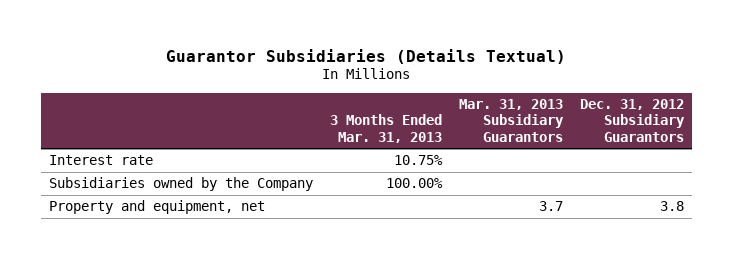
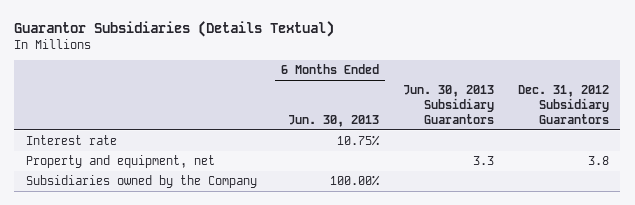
- | 3 Months Ended Mar. 31, 2013 | Mar. 31, 2013 Subsidiary Guarantors | Dec. 31, 2012 Subsidiary Guarantors
+ | 6 Months Ended Jun. 30, 2013 | Jun. 30, 2013 Subsidiary Guarantors | Dec. 31, 2012 Subsidiary Guarantors
moved down: Subsidiaries owned by the Company | 100.00% | |

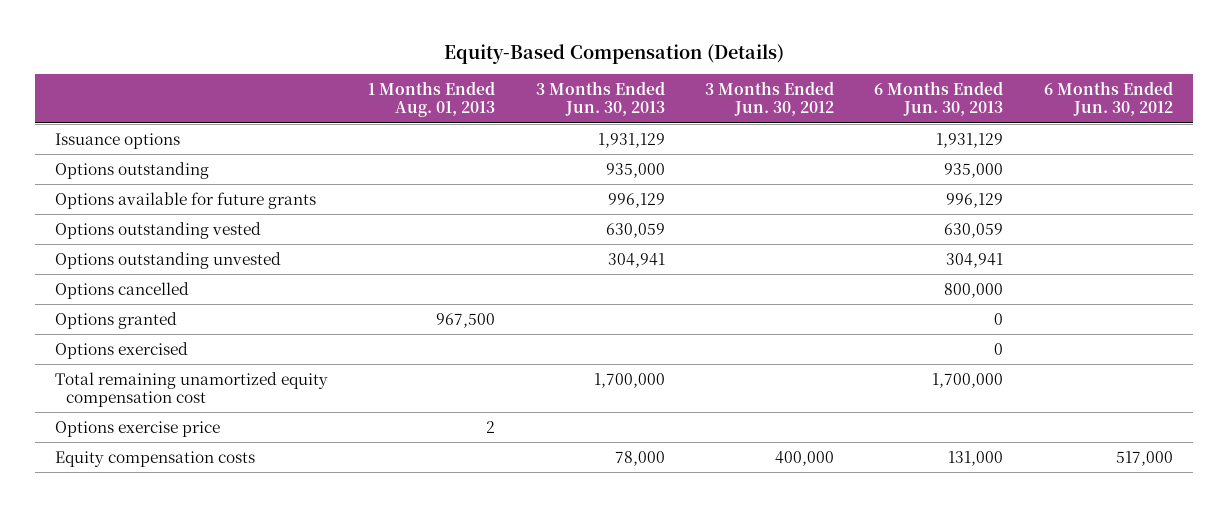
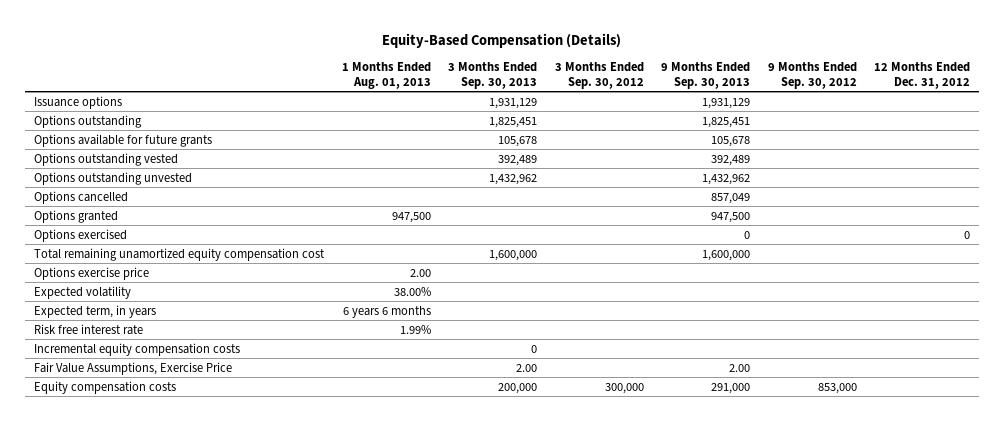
- | 1 Months Ended Aug. 01, 2013 | 3 Months Ended Jun. 30, 2013 | 3 Months Ended Jun. 30, 2012 | 6 Months Ended Jun. 30, 2013 | 6 Months Ended Jun. 30, 2012
+ | 1 Months Ended Aug. 01, 2013 | 3 Months Ended Sep. 30, 2013 | 3 Months Ended Sep. 30, 2012 | 9 Months Ended Sep. 30, 2013 | 9 Months Ended Sep. 30, 2012 | 12 Months Ended Dec. 31, 2012
- Options granted | 967,500 | | | 0 |
+ Options granted | 947,500 | | | 947,500 | |
- Options exercise price | 2 | | | |
+ Options exercise price | 2.00 | | | | |
+ Expected volatility | 38.00% | | | | |
+ Expected term, in years | 6 years 6 months | | | | |
+ Risk free interest rate | 1.99% | | | | |
+ Incremental equity compensation costs | | 0 | | | |
+ Fair Value Assumptions, Exercise Price | | 2.00 | | 2.00 | |

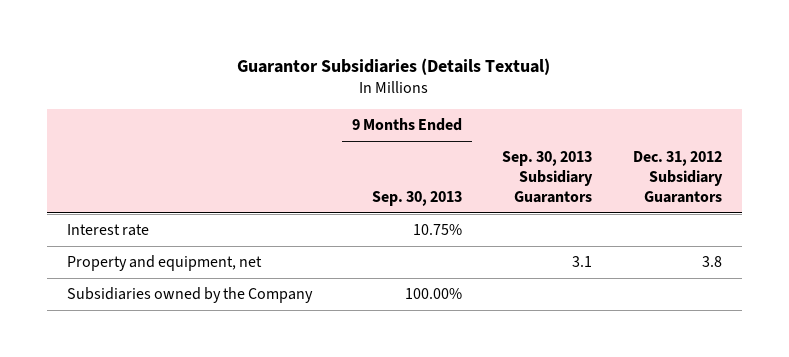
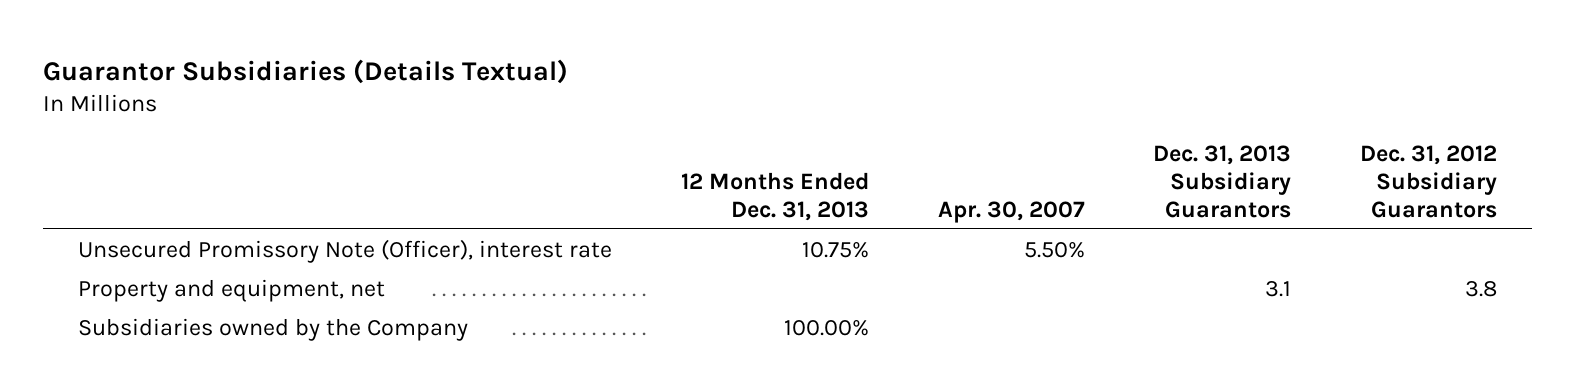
- | 9 Months Ended Sep. 30, 2013 | Sep. 30, 2013 Subsidiary Guarantors | Dec. 31, 2012 Subsidiary Guarantors
+ | 12 Months Ended Dec. 31, 2013 | Apr. 30, 2007 | Dec. 31, 2013 Subsidiary Guarantors | Dec. 31, 2012 Subsidiary Guarantors
- Interest rate | 10.75% | |
+ Unsecured Promissory Note (Officer), interest rate | 10.75% | 5.50% | |

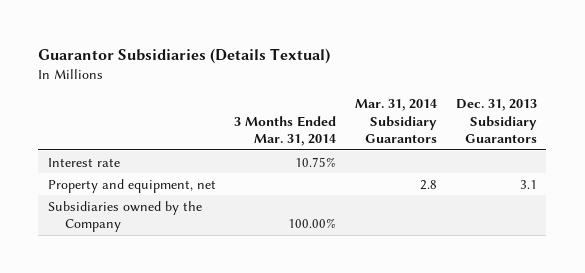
- | 12 Months Ended Dec. 31, 2013 | Apr. 30, 2007 | Dec. 31, 2013 Subsidiary Guarantors | Dec. 31, 2012 Subsidiary Guarantors
+ | 3 Months Ended Mar. 31, 2014 | Mar. 31, 2014 Subsidiary Guarantors | Dec. 31, 2013 Subsidiary Guarantors
- Unsecured Promissory Note (Officer), interest rate | 10.75% | 5.50% | |
+ Interest rate | 10.75% | |

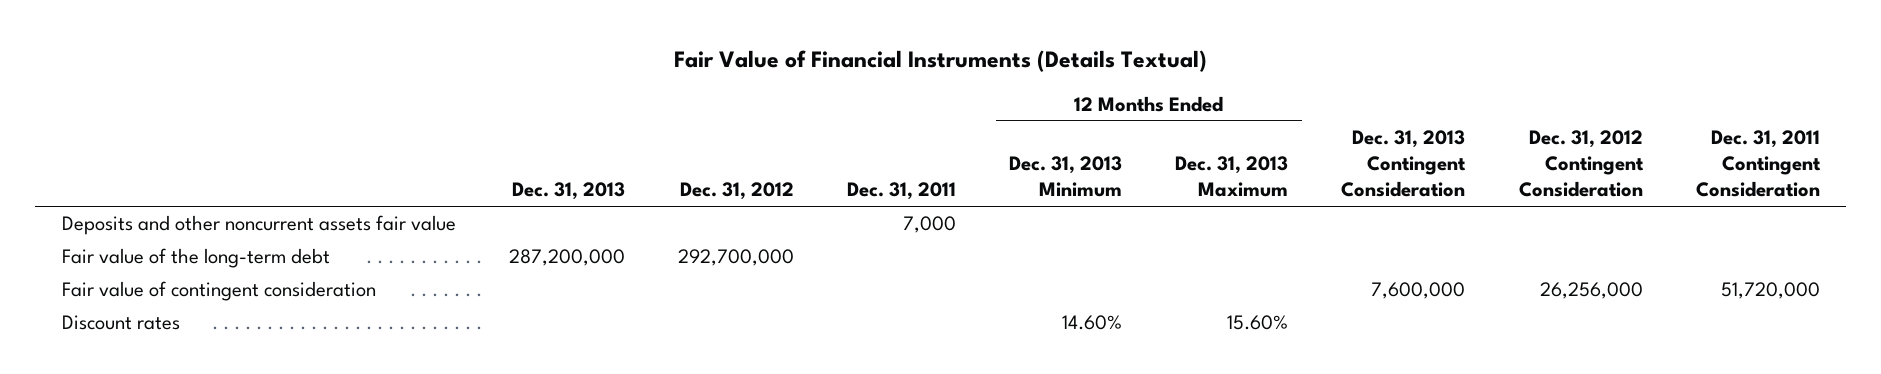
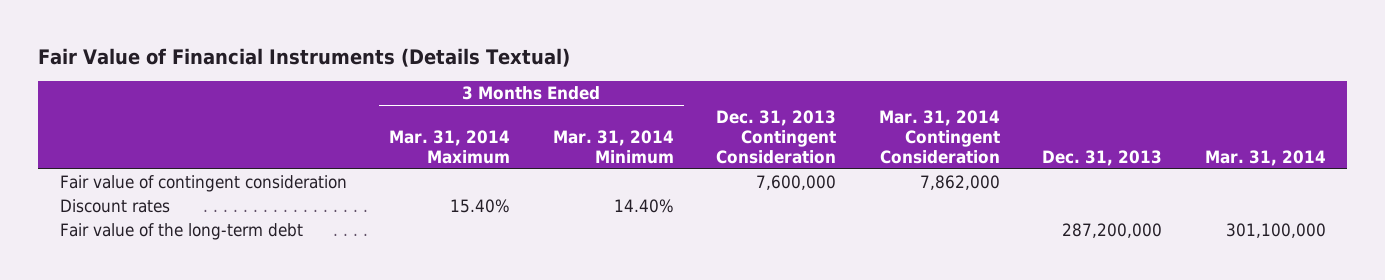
- | Dec. 31, 2013 | Dec. 31, 2012 | Dec. 31, 2011 | 12 Months Ended Dec. 31, 2013 Minimum | 12 Months Ended Dec. 31, 2013 Maximum | Dec. 31, 2013 Contingent Consideration | Dec. 31, 2012 Contingent Consideration | Dec. 31, 2011 Contingent Consideration
+ | 3 Months Ended Mar. 31, 2014 Maximum | 3 Months Ended Mar. 31, 2014 Minimum | Dec. 31, 2013 Contingent Consideration | Mar. 31, 2014 Contingent Consideration | Dec. 31, 2013 | Mar. 31, 2014
- Deposits and other noncurrent assets fair value | | | 7,000 | | | | |
moved down: Fair value of the long-term debt | | | | | 287,200,000 | 301,100,000

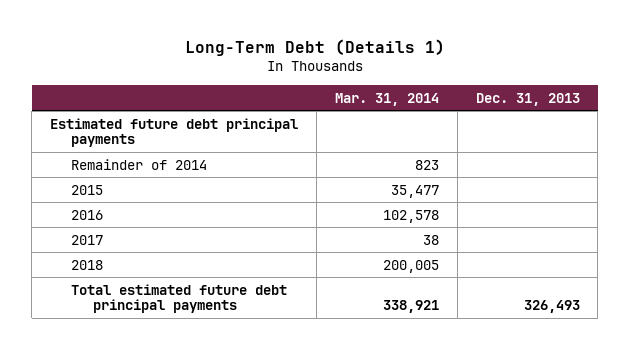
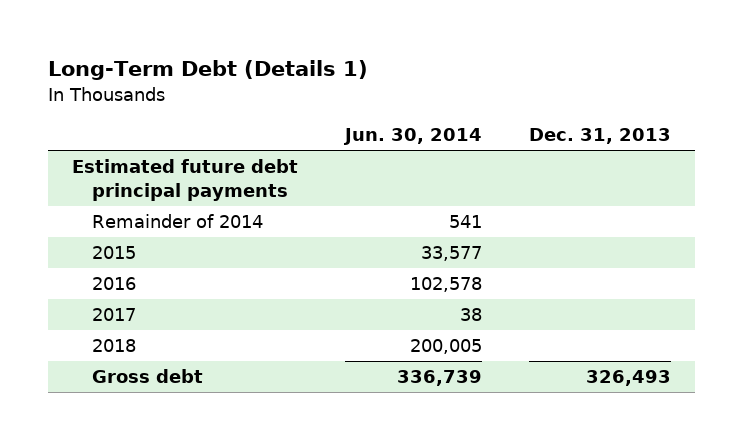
- | Mar. 31, 2014 | Dec. 31, 2013
+ | Jun. 30, 2014 | Dec. 31, 2013
- Total estimated future debt principal payments | 338,921 | 326,493
+ Gross debt | 336,739 | 326,493

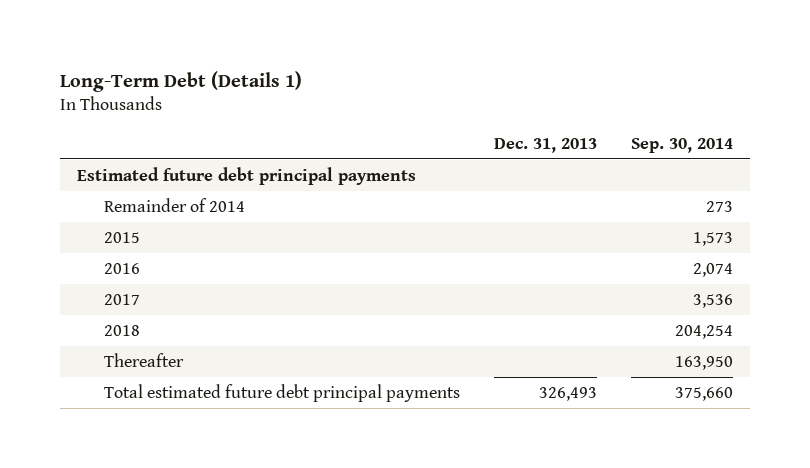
- | Jun. 30, 2014 | Dec. 31, 2013
+ | Dec. 31, 2013 | Sep. 30, 2014
- Gross debt | 336,739 | 326,493
+ Thereafter | | 163,950
+ Total estimated future debt principal payments | 326,493 | 375,660

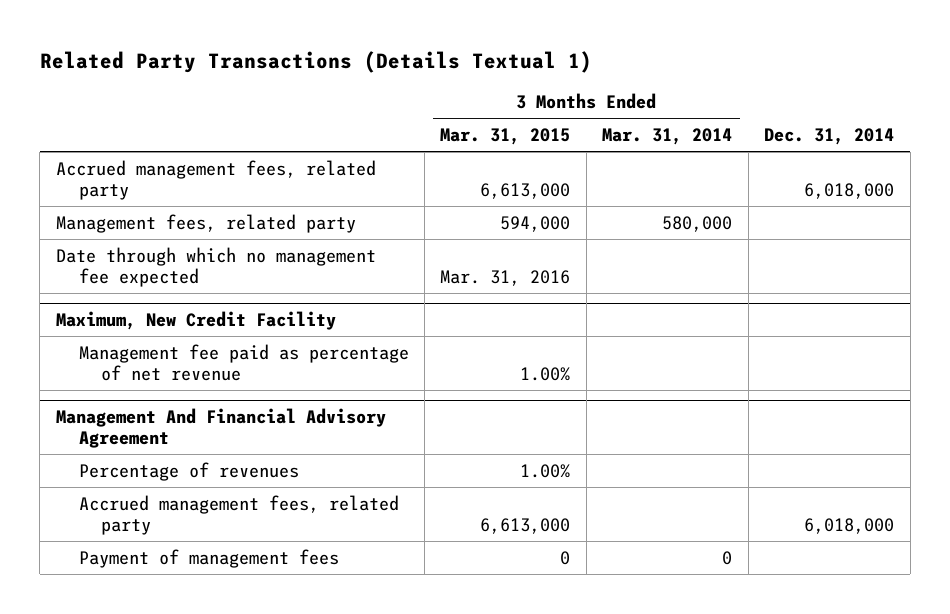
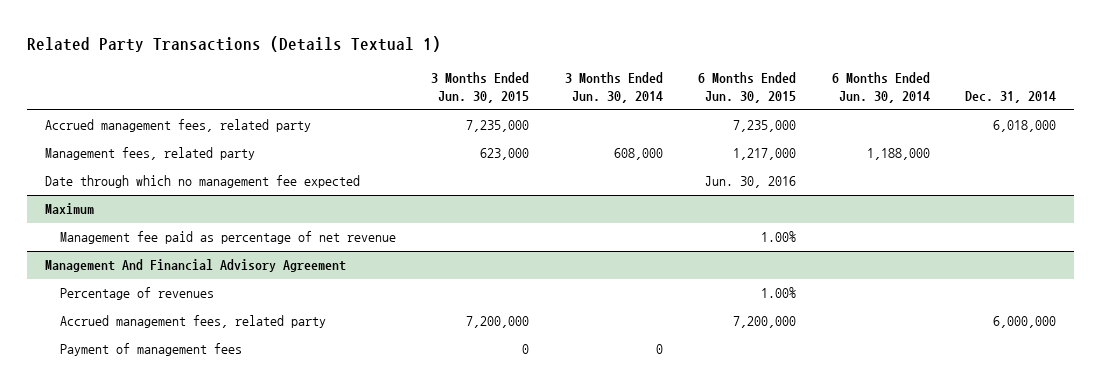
- | 3 Months Ended Mar. 31, 2015 | 3 Months Ended Mar. 31, 2014 | Dec. 31, 2014
+ | 3 Months Ended Jun. 30, 2015 | 3 Months Ended Jun. 30, 2014 | 6 Months Ended Jun. 30, 2015 | 6 Months Ended Jun. 30, 2014 | Dec. 31, 2014
- Maximum, New Credit Facility
+ Maximum
@ Management And Financial Advisory Agreement
- Accrued management fees, related party | 6,613,000 | | 6,018,000
+ Accrued management fees, related party | 7,200,000 | | 7,200,000 | | 6,000,000

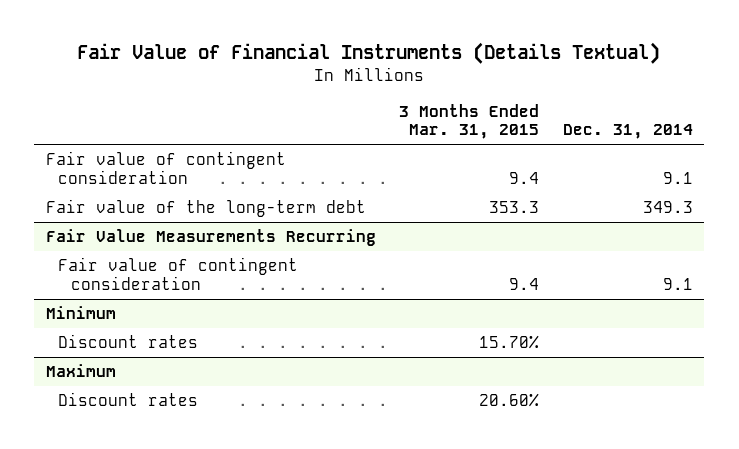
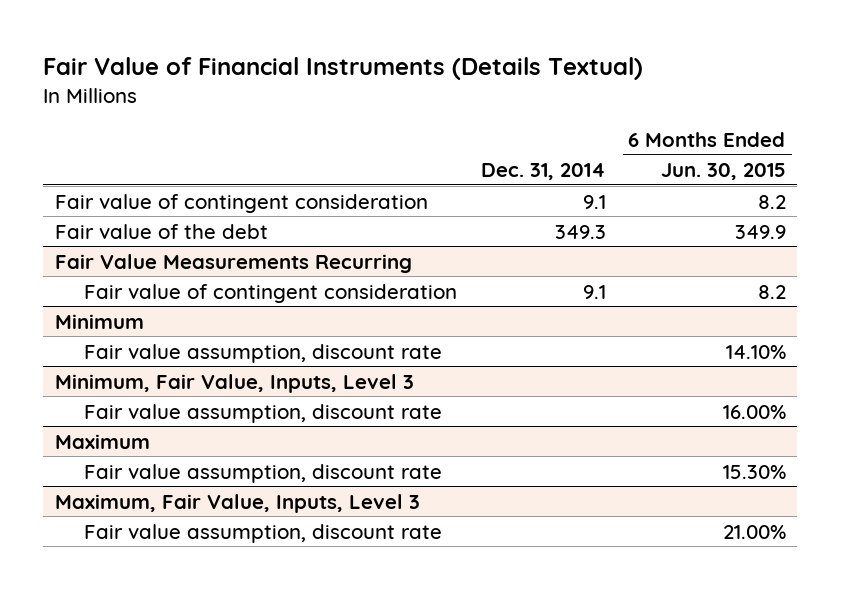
- | 3 Months Ended Mar. 31, 2015 | Dec. 31, 2014
+ | Dec. 31, 2014 | 6 Months Ended Jun. 30, 2015
- Fair value of the long-term debt | 353.3 | 349.3
+ Fair value of the debt | 349.3 | 349.9
@ Minimum
- Discount rates | 15.70% |
+ Fair value assumption, discount rate | | 14.10%
+ Minimum, Fair Value, Inputs, Level 3
+ Fair value assumption, discount rate | | 16.00%
@ Maximum
- Discount rates | 20.60% |
+ Fair value assumption, discount rate | | 15.30%
+ Maximum, Fair Value, Inputs, Level 3
+ Fair value assumption, discount rate | | 21.00%

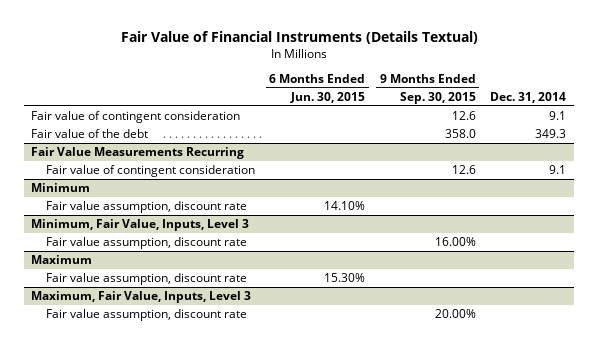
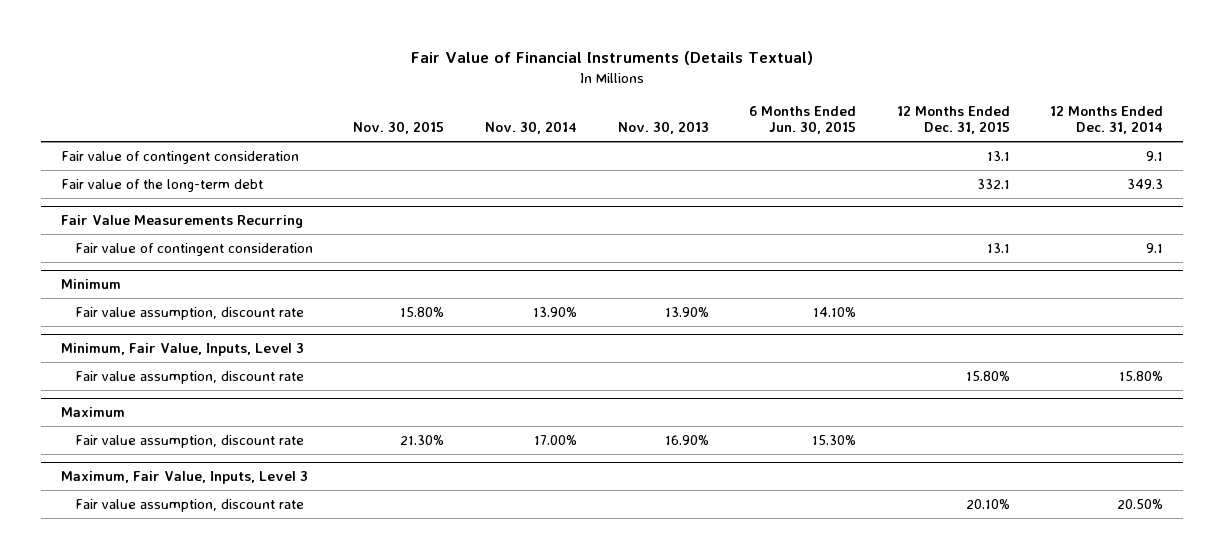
- | 6 Months Ended Jun. 30, 2015 | 9 Months Ended Sep. 30, 2015 | Dec. 31, 2014
+ | Nov. 30, 2015 | Nov. 30, 2014 | Nov. 30, 2013 | 6 Months Ended Jun. 30, 2015 | 12 Months Ended Dec. 31, 2015 | 12 Months Ended Dec. 31, 2014
- Fair value of the debt | | 358.0 | 349.3
+ Fair value of the long-term debt | | | | | 332.1 | 349.3

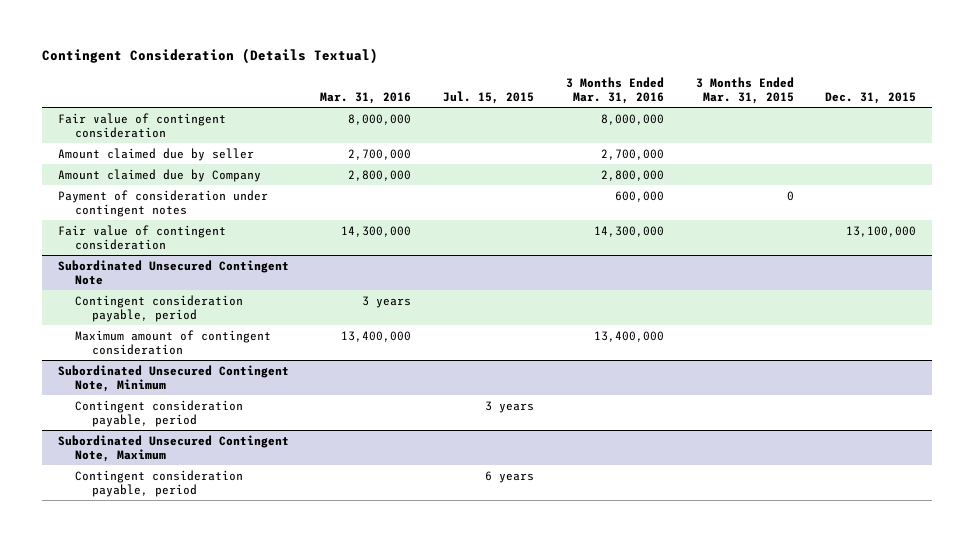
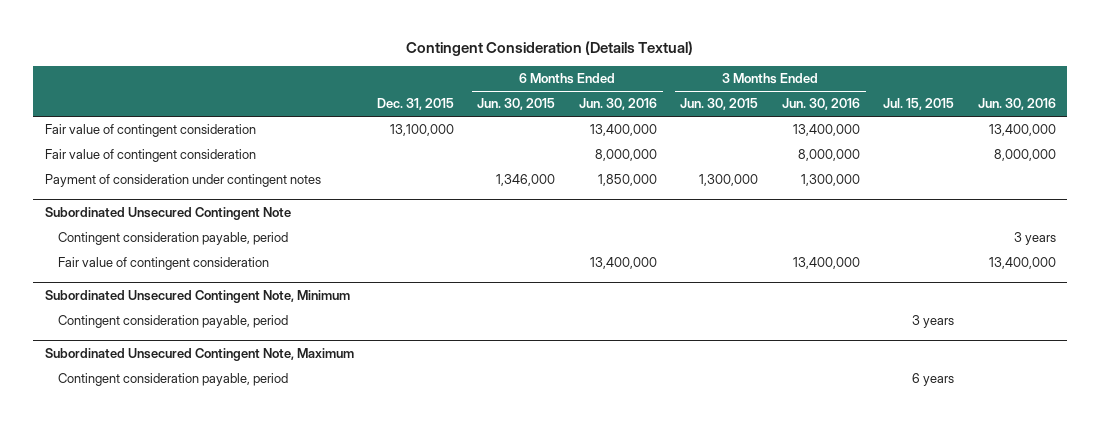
- | Mar. 31, 2016 | Jul. 15, 2015 | 3 Months Ended Mar. 31, 2016 | 3 Months Ended Mar. 31, 2015 | Dec. 31, 2015
+ | Dec. 31, 2015 | 6 Months Ended Jun. 30, 2015 | 6 Months Ended Jun. 30, 2016 | 3 Months Ended Jun. 30, 2015 | 3 Months Ended Jun. 30, 2016 | Jul. 15, 2015 | Jun. 30, 2016
moved up: Fair value of contingent consideration | 13,100,000 | | 13,400,000 | | 13,400,000 | | 13,400,000
- Amount claimed due by seller | 2,700,000 | | 2,700,000 | |
- Amount claimed due by Company | 2,800,000 | | 2,800,000 | |
@ Subordinated Unsecured Contingent Note
- Maximum amount of contingent consideration | 13,400,000 | | 13,400,000 | |
+ Fair value of contingent consideration | | | 13,400,000 | | 13,400,000 | | 13,400,000

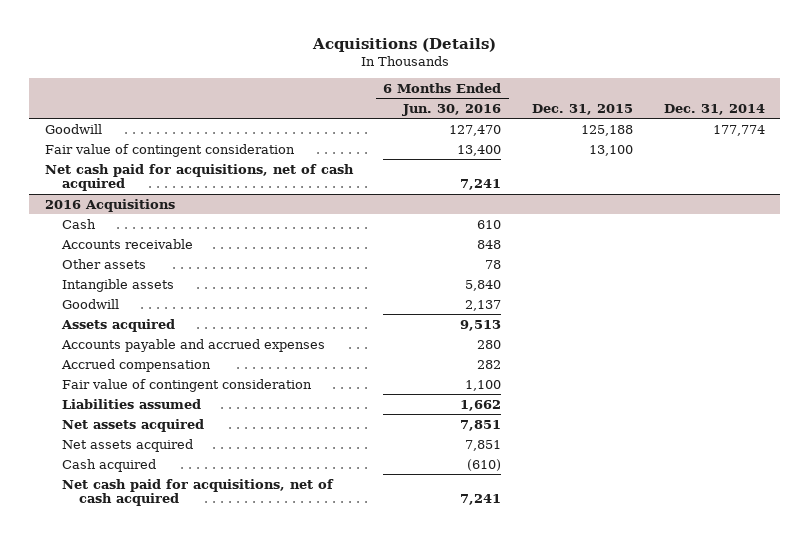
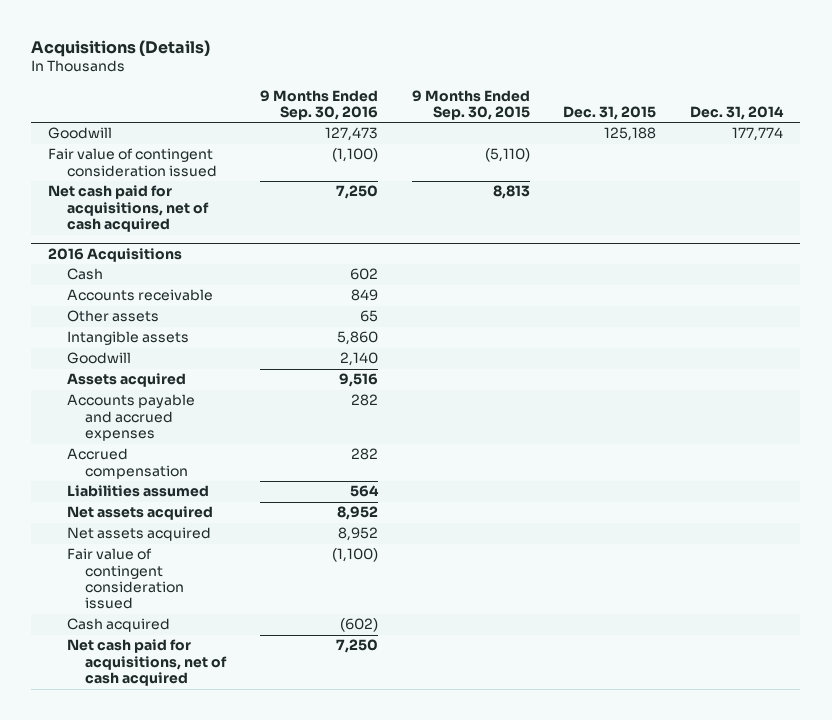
- | 6 Months Ended Jun. 30, 2016 | Dec. 31, 2015 | Dec. 31, 2014
+ | 9 Months Ended Sep. 30, 2016 | 9 Months Ended Sep. 30, 2015 | Dec. 31, 2015 | Dec. 31, 2014
- Fair value of contingent consideration | 13,400 | 13,100 |
+ Fair value of contingent consideration issued | (1,100) | (5,110) | |
@ 2016 Acquisitions
- Fair value of contingent consideration | 1,100 | |
+ Fair value of contingent consideration issued | (1,100) | | |

